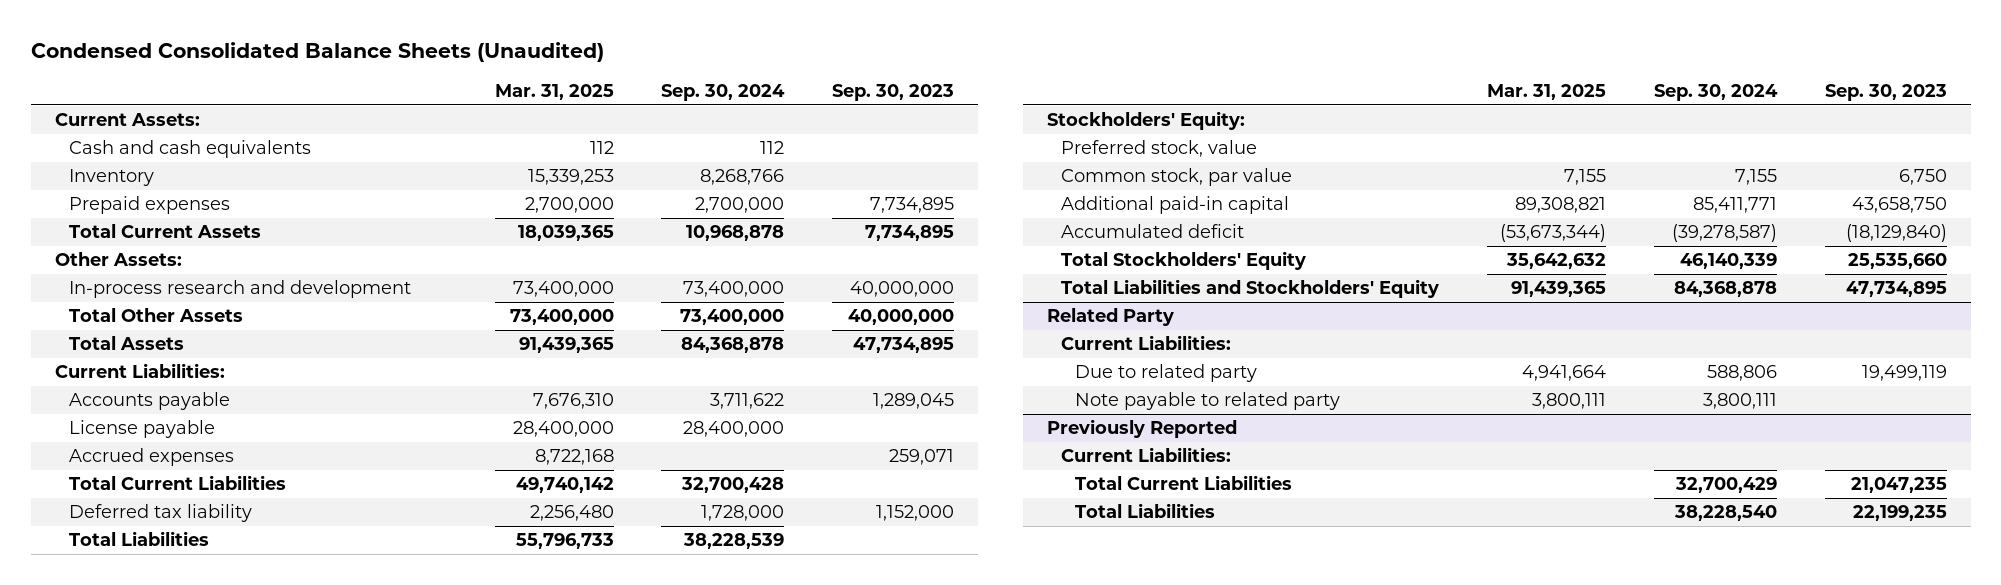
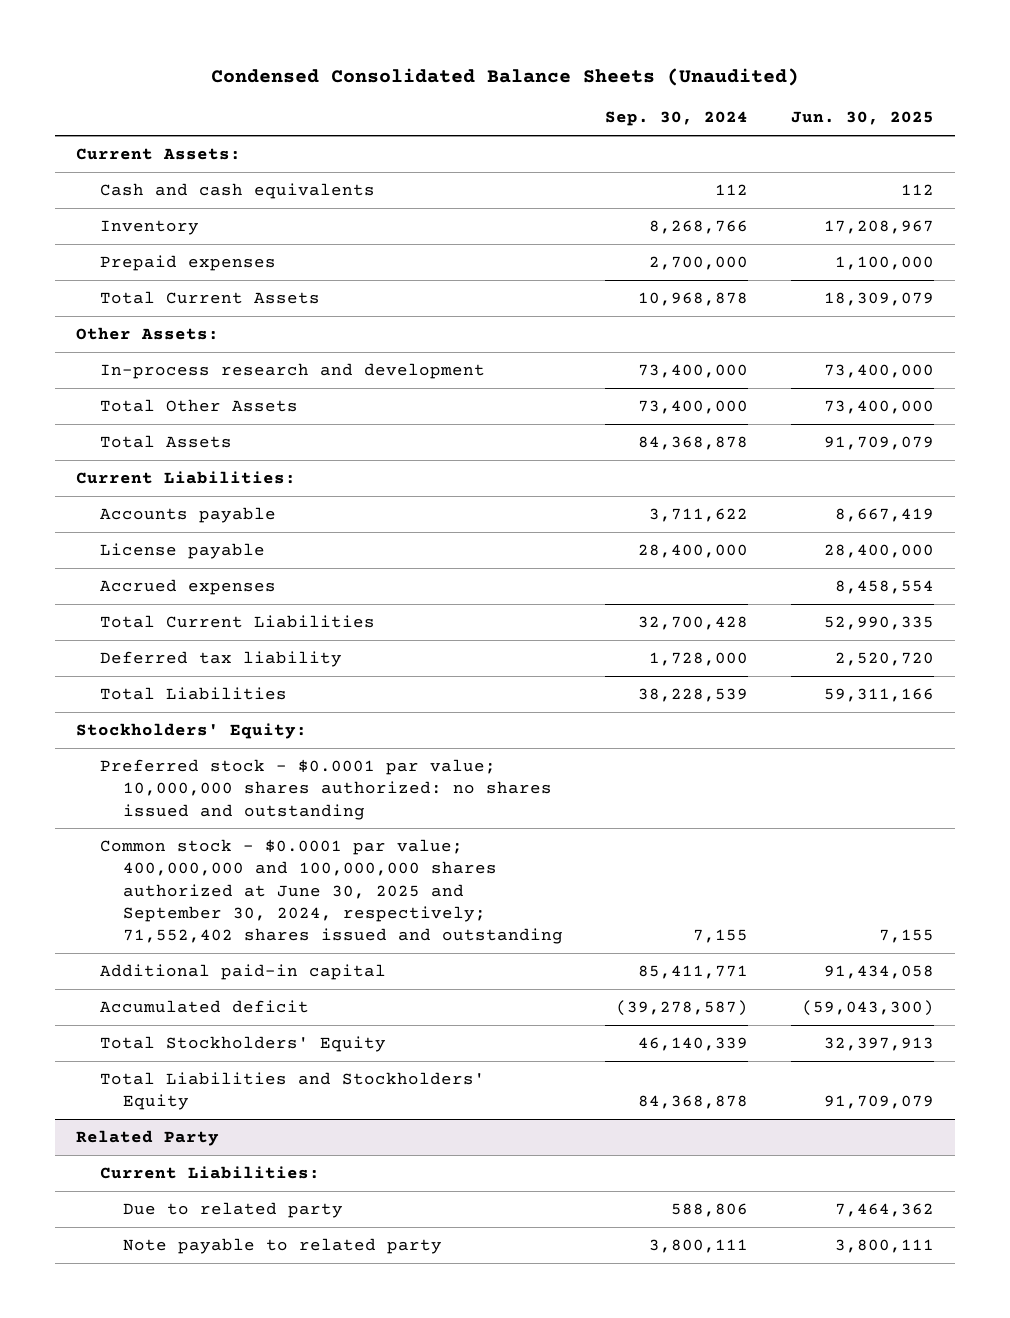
- | Mar. 31, 2025 | Sep. 30, 2024 | Sep. 30, 2023
+ | Sep. 30, 2024 | Jun. 30, 2025
- Preferred stock, value
- Common stock, par value | 7,155 | 7,155 | 6,750
+ Preferred stock - $0.0001 par value; 10,000,000 shares authorized: no shares issued and outstanding
+ Common stock - $0.0001 par value; 400,000,000 and 100,000,000 shares authorized at June 30, 2025 and September 30, 2024, respectively; 71,552,402 shares issued and outstanding | 7,155 | 7,155
- Previously Reported
- Current Liabilities:
- Total Current Liabilities | | 32,700,429 | 21,047,235
- Total Liabilities | | 38,228,540 | 22,199,235

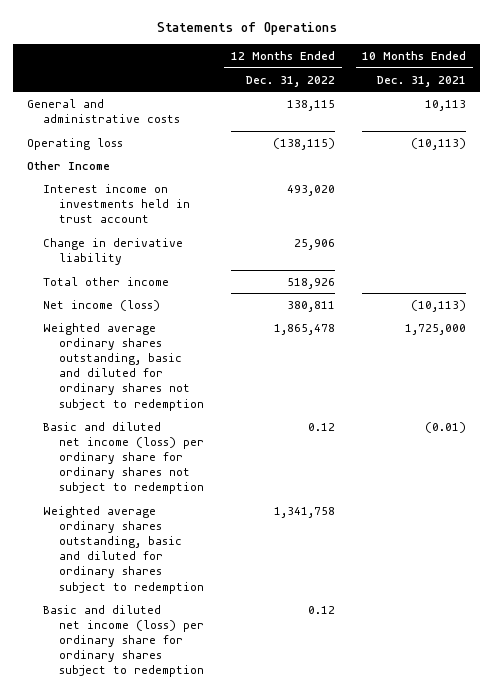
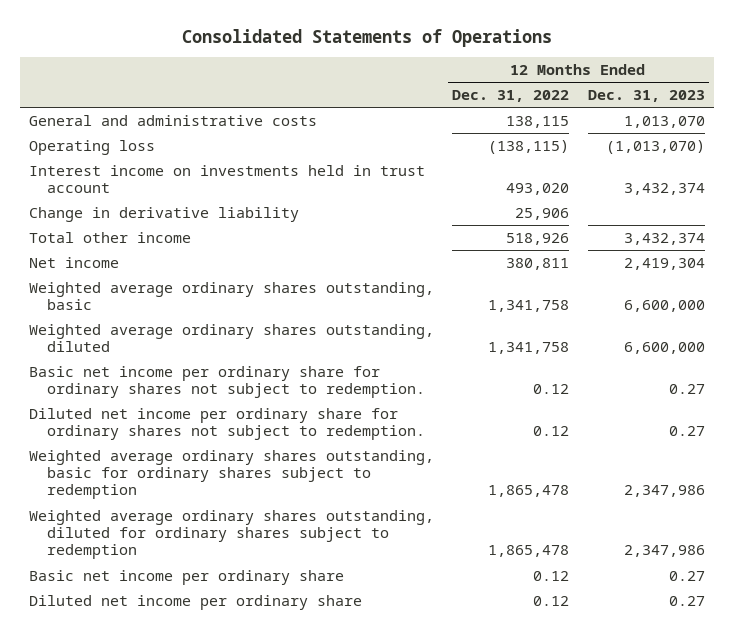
- Statements of Operations
+ Consolidated Statements of Operations
- | 12 Months Ended Dec. 31, 2022 | 10 Months Ended Dec. 31, 2021
+ | 12 Months Ended Dec. 31, 2022 | 12 Months Ended Dec. 31, 2023
- Other Income
- Net income (loss) | 380,811 | (10,113)
- Weighted average ordinary shares outstanding, basic and diluted for ordinary shares not subject to redemption | 1,865,478 | 1,725,000
- Basic and diluted net income (loss) per ordinary share for ordinary shares not subject to redemption | 0.12 | (0.01)
- Weighted average ordinary shares outstanding, basic and diluted for ordinary shares subject to redemption | 1,341,758 |
- Basic and diluted net income (loss) per ordinary share for ordinary shares subject to redemption | 0.12 |
+ Net income | 380,811 | 2,419,304
+ Weighted average ordinary shares outstanding, basic | 1,341,758 | 6,600,000
+ Weighted average ordinary shares outstanding, diluted | 1,341,758 | 6,600,000
+ Basic net income per ordinary share for ordinary shares not subject to redemption. | 0.12 | 0.27
+ Diluted net income per ordinary share for ordinary shares not subject to redemption. | 0.12 | 0.27
+ Weighted average ordinary shares outstanding, basic for ordinary shares subject to redemption | 1,865,478 | 2,347,986
+ Weighted average ordinary shares outstanding, diluted for ordinary shares subject to redemption | 1,865,478 | 2,347,986
+ Basic net income per ordinary share | 0.12 | 0.27
+ Diluted net income per ordinary share | 0.12 | 0.27

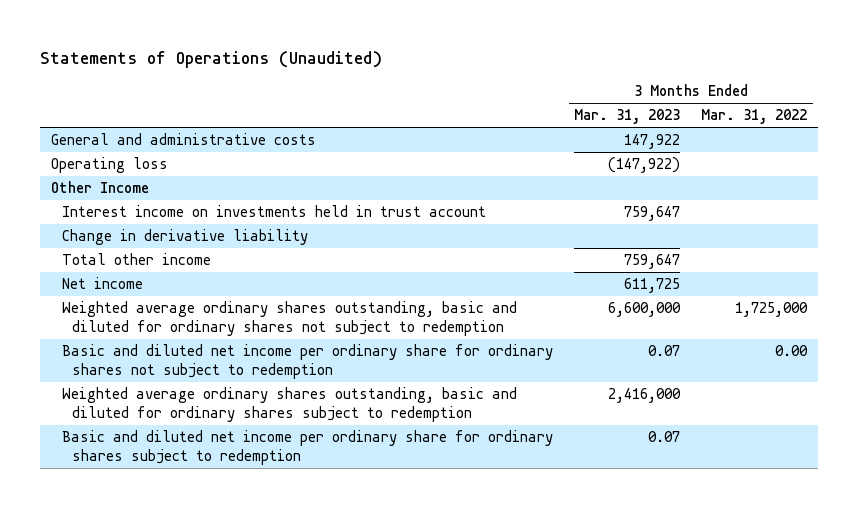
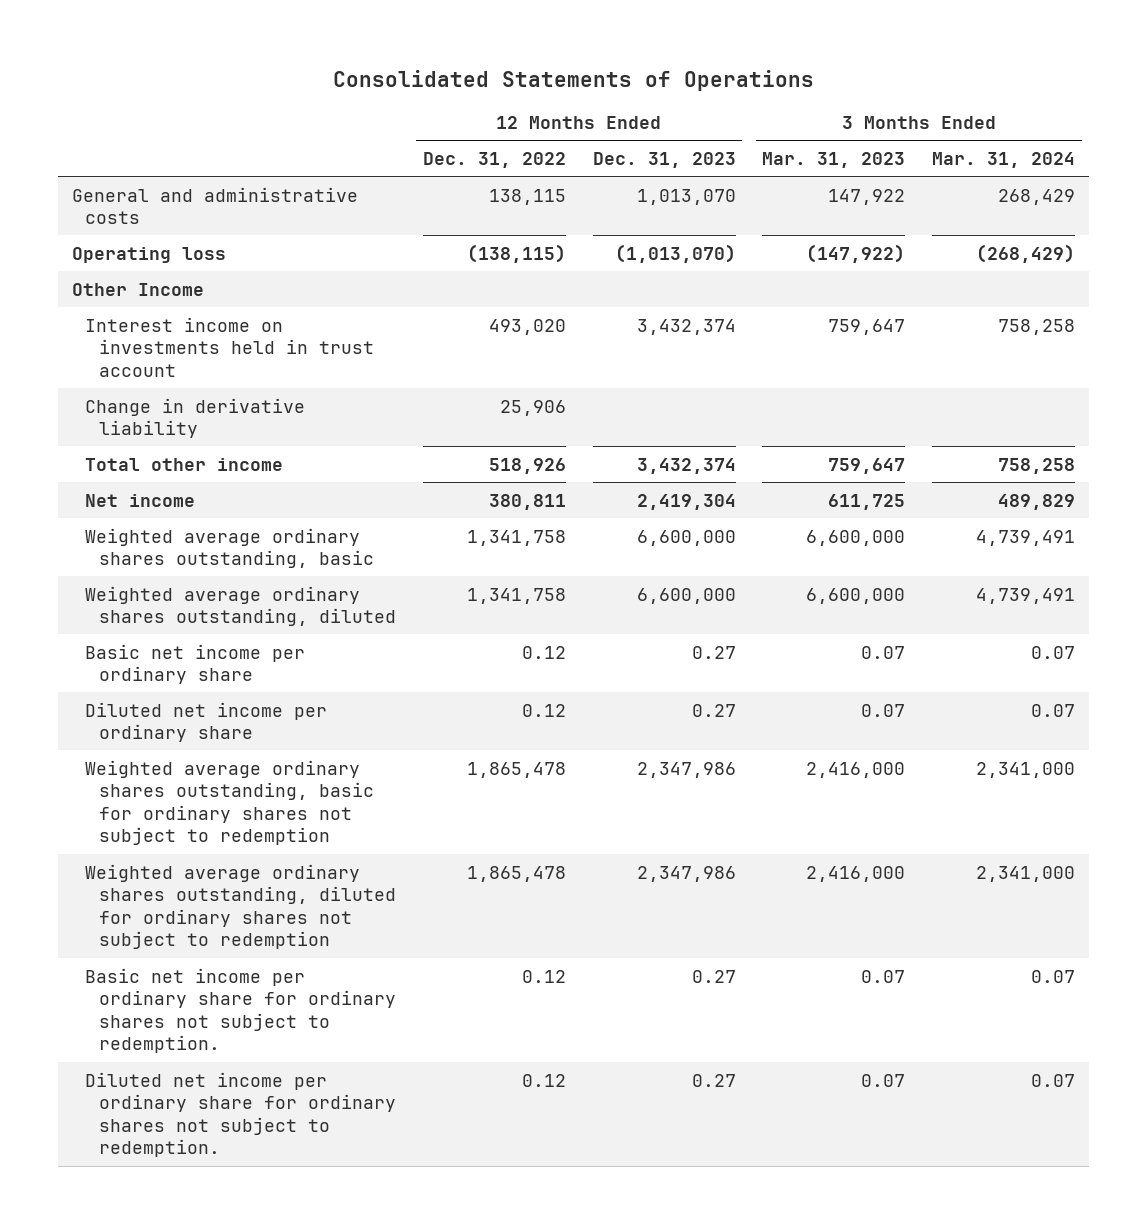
- Statements of Operations (Unaudited)
+ Consolidated Statements of Operations
- | 3 Months Ended Mar. 31, 2023 | 3 Months Ended Mar. 31, 2022
+ | 12 Months Ended Dec. 31, 2022 | 12 Months Ended Dec. 31, 2023 | 3 Months Ended Mar. 31, 2023 | 3 Months Ended Mar. 31, 2024
- Weighted average ordinary shares outstanding, basic and diluted for ordinary shares not subject to redemption | 6,600,000 | 1,725,000
- Basic and diluted net income per ordinary share for ordinary shares not subject to redemption | 0.07 | 0.00
- Weighted average ordinary shares outstanding, basic and diluted for ordinary shares subject to redemption | 2,416,000 |
- Basic and diluted net income per ordinary share for ordinary shares subject to redemption | 0.07 |
+ Weighted average ordinary shares outstanding, basic | 1,341,758 | 6,600,000 | 6,600,000 | 4,739,491
+ Weighted average ordinary shares outstanding, diluted | 1,341,758 | 6,600,000 | 6,600,000 | 4,739,491
+ Basic net income per ordinary share | 0.12 | 0.27 | 0.07 | 0.07
+ Diluted net income per ordinary share | 0.12 | 0.27 | 0.07 | 0.07
+ Weighted average ordinary shares outstanding, basic for ordinary shares not subject to redemption | 1,865,478 | 2,347,986 | 2,416,000 | 2,341,000
+ Weighted average ordinary shares outstanding, diluted for ordinary shares not subject to redemption | 1,865,478 | 2,347,986 | 2,416,000 | 2,341,000
+ Basic net income per ordinary share for ordinary shares not subject to redemption. | 0.12 | 0.27 | 0.07 | 0.07
+ Diluted net income per ordinary share for ordinary shares not subject to redemption. | 0.12 | 0.27 | 0.07 | 0.07

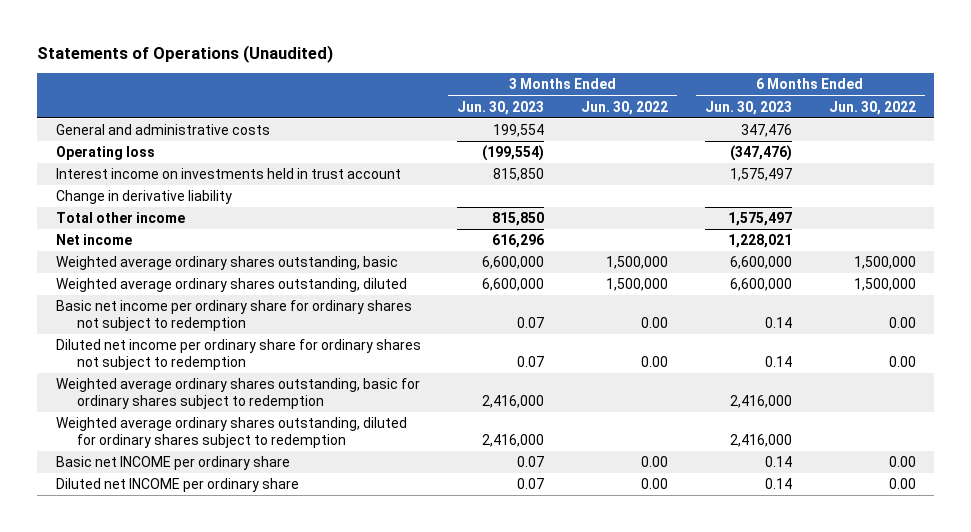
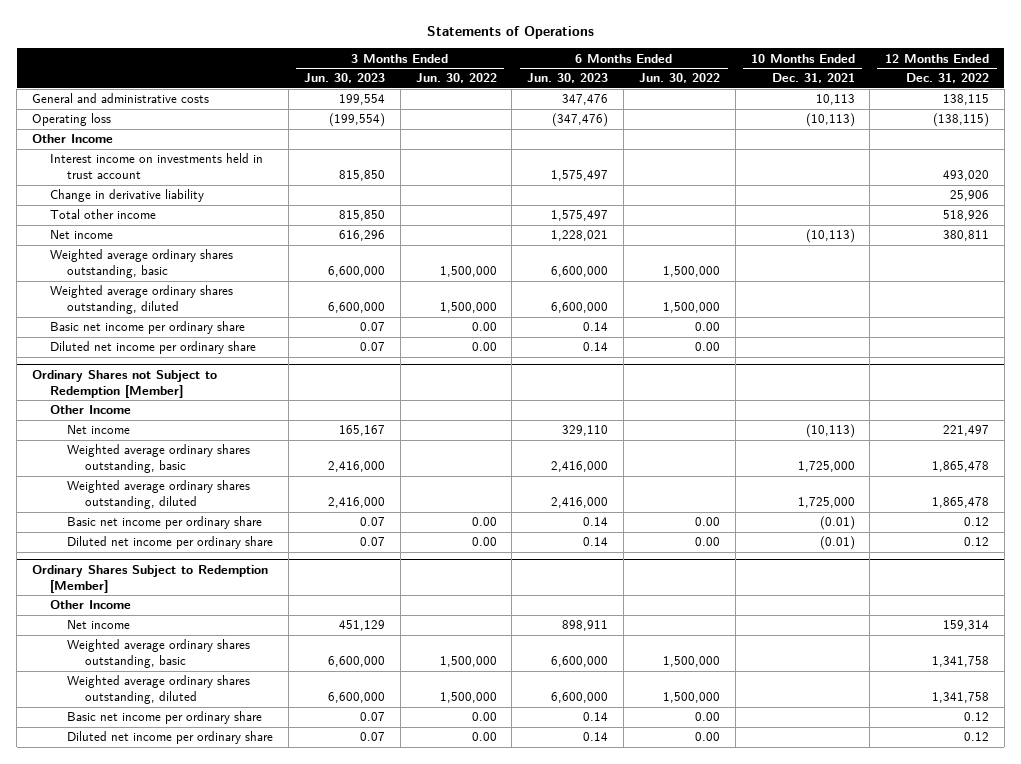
- Statements of Operations (Unaudited)
+ Statements of Operations
- | 3 Months Ended Jun. 30, 2023 | 3 Months Ended Jun. 30, 2022 | 6 Months Ended Jun. 30, 2023 | 6 Months Ended Jun. 30, 2022
+ | 3 Months Ended Jun. 30, 2023 | 3 Months Ended Jun. 30, 2022 | 6 Months Ended Jun. 30, 2023 | 6 Months Ended Jun. 30, 2022 | 10 Months Ended Dec. 31, 2021 | 12 Months Ended Dec. 31, 2022
+ Other Income
- Basic net income per ordinary share for ordinary shares not subject to redemption | 0.07 | 0.00 | 0.14 | 0.00
- Diluted net income per ordinary share for ordinary shares not subject to redemption | 0.07 | 0.00 | 0.14 | 0.00
- Weighted average ordinary shares outstanding, basic for ordinary shares subject to redemption | 2,416,000 | | 2,416,000 |
- Weighted average ordinary shares outstanding, diluted for ordinary shares subject to redemption | 2,416,000 | | 2,416,000 |
- Basic net INCOME per ordinary share | 0.07 | 0.00 | 0.14 | 0.00
- Diluted net INCOME per ordinary share | 0.07 | 0.00 | 0.14 | 0.00
+ Basic net income per ordinary share | 0.07 | 0.00 | 0.14 | 0.00 | |
+ Diluted net income per ordinary share | 0.07 | 0.00 | 0.14 | 0.00 | |
+ Ordinary Shares not Subject to Redemption [Member]
+ Other Income
+ Net income | 165,167 | | 329,110 | | (10,113) | 221,497
+ Weighted average ordinary shares outstanding, basic | 2,416,000 | | 2,416,000 | | 1,725,000 | 1,865,478
+ Weighted average ordinary shares outstanding, diluted | 2,416,000 | | 2,416,000 | | 1,725,000 | 1,865,478
+ Basic net income per ordinary share | 0.07 | 0.00 | 0.14 | 0.00 | (0.01) | 0.12
+ Diluted net income per ordinary share | 0.07 | 0.00 | 0.14 | 0.00 | (0.01) | 0.12
+ Ordinary Shares Subject to Redemption [Member]
+ Other Income
+ Net income | 451,129 | | 898,911 | | | 159,314
+ Weighted average ordinary shares outstanding, basic | 6,600,000 | 1,500,000 | 6,600,000 | 1,500,000 | | 1,341,758
+ Weighted average ordinary shares outstanding, diluted | 6,600,000 | 1,500,000 | 6,600,000 | 1,500,000 | | 1,341,758
+ Basic net income per ordinary share | 0.07 | 0.00 | 0.14 | 0.00 | | 0.12
+ Diluted net income per ordinary share | 0.07 | 0.00 | 0.14 | 0.00 | | 0.12

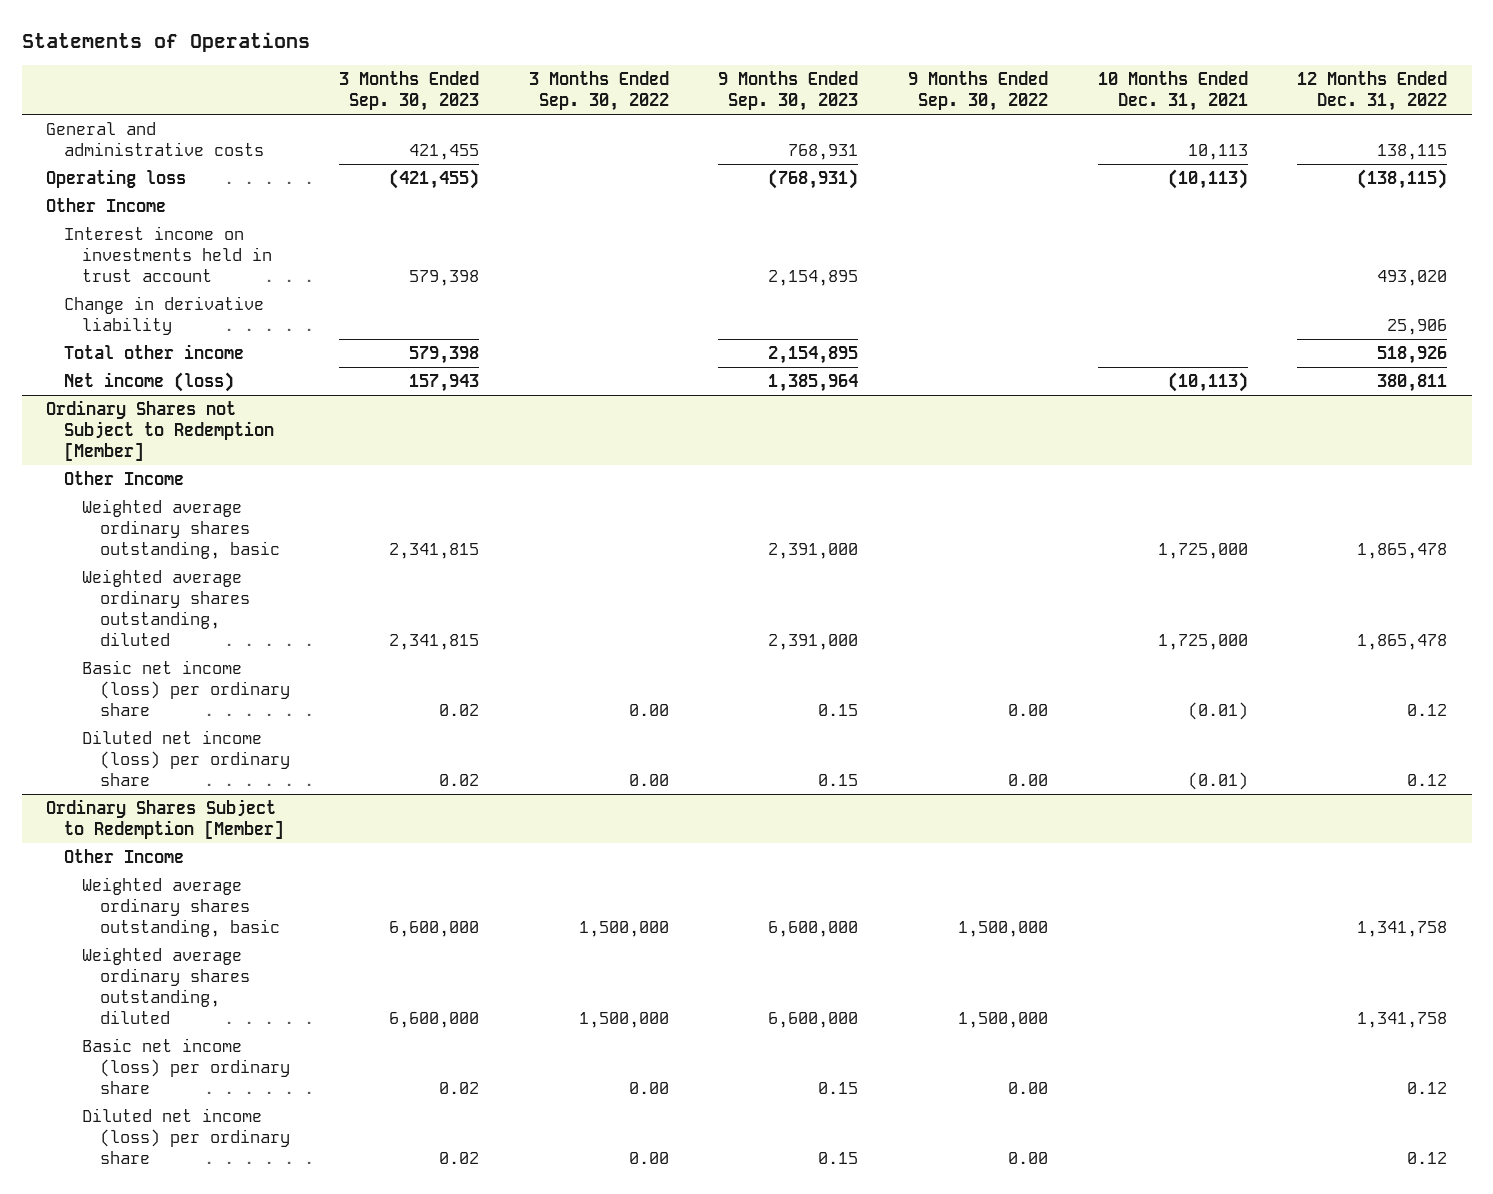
- | 3 Months Ended Jun. 30, 2023 | 3 Months Ended Jun. 30, 2022 | 6 Months Ended Jun. 30, 2023 | 6 Months Ended Jun. 30, 2022 | 10 Months Ended Dec. 31, 2021 | 12 Months Ended Dec. 31, 2022
+ | 3 Months Ended Sep. 30, 2023 | 3 Months Ended Sep. 30, 2022 | 9 Months Ended Sep. 30, 2023 | 9 Months Ended Sep. 30, 2022 | 10 Months Ended Dec. 31, 2021 | 12 Months Ended Dec. 31, 2022
- Net income | 616,296 | | 1,228,021 | | (10,113) | 380,811
- Weighted average ordinary shares outstanding, basic | 6,600,000 | 1,500,000 | 6,600,000 | 1,500,000 | |
- Weighted average ordinary shares outstanding, diluted | 6,600,000 | 1,500,000 | 6,600,000 | 1,500,000 | |
- Basic net income per ordinary share | 0.07 | 0.00 | 0.14 | 0.00 | |
- Diluted net income per ordinary share | 0.07 | 0.00 | 0.14 | 0.00 | |
+ Net income (loss) | 157,943 | | 1,385,964 | | (10,113) | 380,811
@ Ordinary Shares not Subject to Redemption [Member]
- Net income | 165,167 | | 329,110 | | (10,113) | 221,497
- Basic net income per ordinary share | 0.07 | 0.00 | 0.14 | 0.00 | (0.01) | 0.12
- Diluted net income per ordinary share | 0.07 | 0.00 | 0.14 | 0.00 | (0.01) | 0.12
+ Basic net income (loss) per ordinary share | 0.02 | 0.00 | 0.15 | 0.00 | (0.01) | 0.12
+ Diluted net income (loss) per ordinary share | 0.02 | 0.00 | 0.15 | 0.00 | (0.01) | 0.12
@ Ordinary Shares Subject to Redemption [Member]
- Net income | 451,129 | | 898,911 | | | 159,314
- Basic net income per ordinary share | 0.07 | 0.00 | 0.14 | 0.00 | | 0.12
- Diluted net income per ordinary share | 0.07 | 0.00 | 0.14 | 0.00 | | 0.12
+ Basic net income (loss) per ordinary share | 0.02 | 0.00 | 0.15 | 0.00 | | 0.12
+ Diluted net income (loss) per ordinary share | 0.02 | 0.00 | 0.15 | 0.00 | | 0.12

